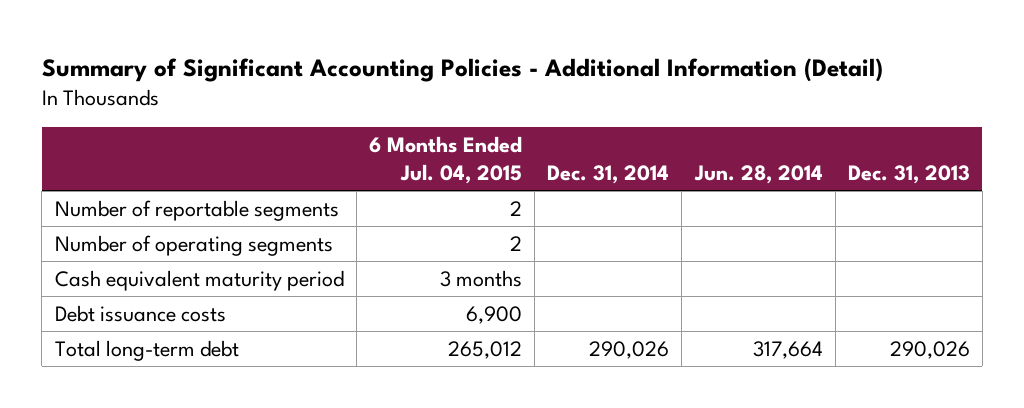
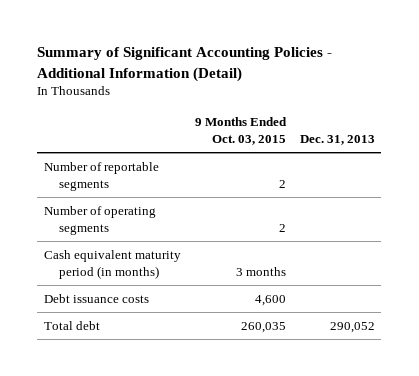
- | 6 Months Ended Jul. 04, 2015 | Dec. 31, 2014 | Jun. 28, 2014 | Dec. 31, 2013
+ | 9 Months Ended Oct. 03, 2015 | Dec. 31, 2013
- Cash equivalent maturity period | 3 months | | |
+ Cash equivalent maturity period (in months) | 3 months |
- Total long-term debt | 265,012 | 290,026 | 317,664 | 290,026
+ Total debt | 260,035 | 290,052

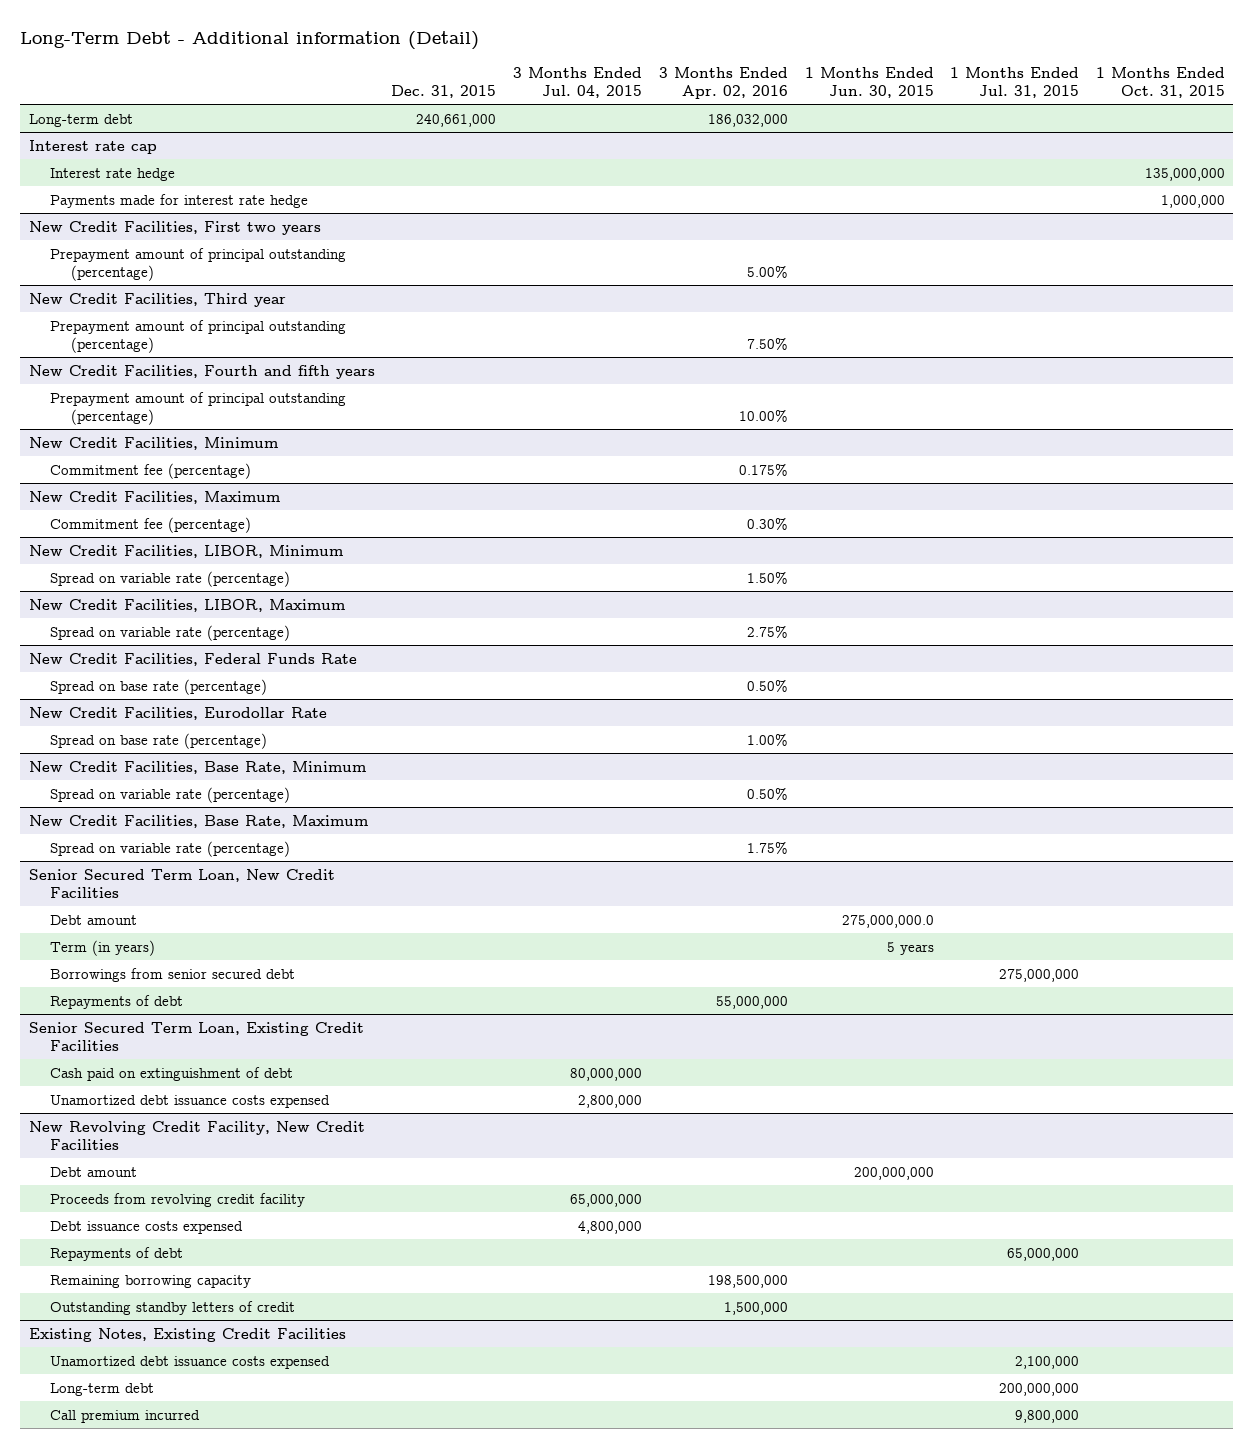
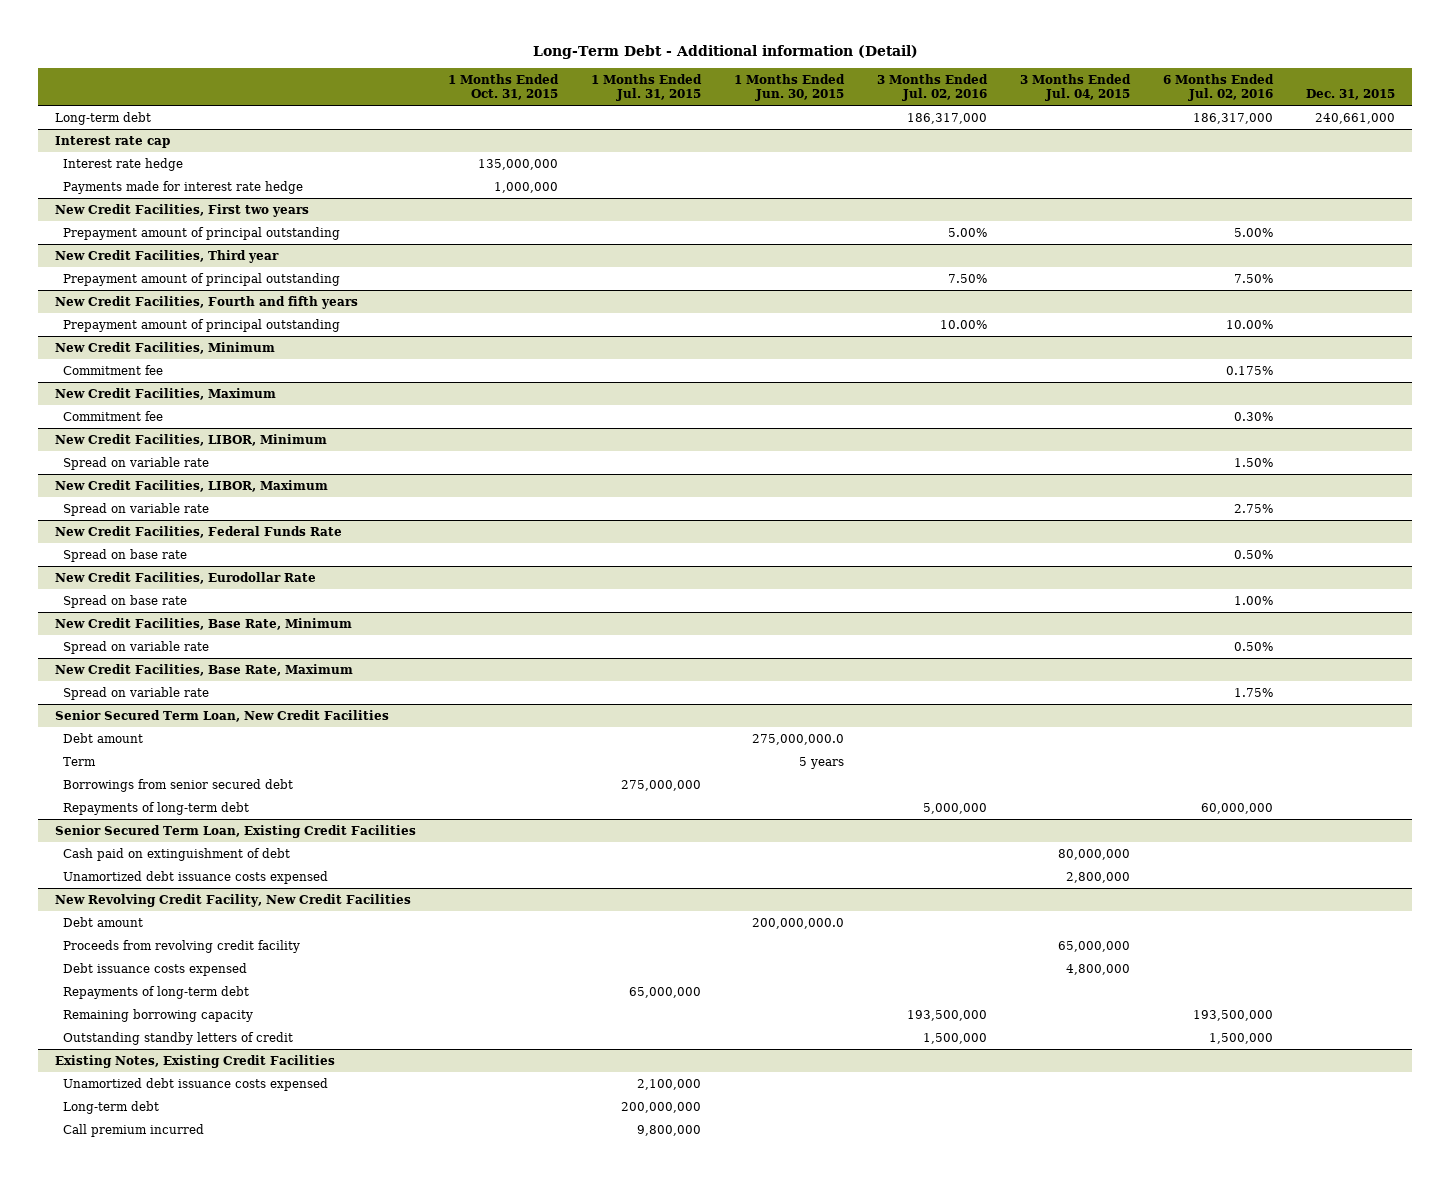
- | Dec. 31, 2015 | 3 Months Ended Jul. 04, 2015 | 3 Months Ended Apr. 02, 2016 | 1 Months Ended Jun. 30, 2015 | 1 Months Ended Jul. 31, 2015 | 1 Months Ended Oct. 31, 2015
+ | 1 Months Ended Oct. 31, 2015 | 1 Months Ended Jul. 31, 2015 | 1 Months Ended Jun. 30, 2015 | 3 Months Ended Jul. 02, 2016 | 3 Months Ended Jul. 04, 2015 | 6 Months Ended Jul. 02, 2016 | Dec. 31, 2015
@ New Credit Facilities, First two years
- Prepayment amount of principal outstanding (percentage) | | | 5.00% | | |
+ Prepayment amount of principal outstanding | | | | 5.00% | | 5.00% |
@ New Credit Facilities, Third year
- Prepayment amount of principal outstanding (percentage) | | | 7.50% | | |
+ Prepayment amount of principal outstanding | | | | 7.50% | | 7.50% |
@ New Credit Facilities, Fourth and fifth years
- Prepayment amount of principal outstanding (percentage) | | | 10.00% | | |
+ Prepayment amount of principal outstanding | | | | 10.00% | | 10.00% |
@ New Credit Facilities, Minimum
- Commitment fee (percentage) | | | 0.175% | | |
+ Commitment fee | | | | | | 0.175% |
@ New Credit Facilities, Maximum
- Commitment fee (percentage) | | | 0.30% | | |
+ Commitment fee | | | | | | 0.30% |
@ New Credit Facilities, LIBOR, Minimum
- Spread on variable rate (percentage) | | | 1.50% | | |
+ Spread on variable rate | | | | | | 1.50% |
@ New Credit Facilities, LIBOR, Maximum
- Spread on variable rate (percentage) | | | 2.75% | | |
+ Spread on variable rate | | | | | | 2.75% |
@ New Credit Facilities, Federal Funds Rate
- Spread on base rate (percentage) | | | 0.50% | | |
+ Spread on base rate | | | | | | 0.50% |
@ New Credit Facilities, Eurodollar Rate
- Spread on base rate (percentage) | | | 1.00% | | |
+ Spread on base rate | | | | | | 1.00% |
@ New Credit Facilities, Base Rate, Minimum
- Spread on variable rate (percentage) | | | 0.50% | | |
+ Spread on variable rate | | | | | | 0.50% |
@ New Credit Facilities, Base Rate, Maximum
- Spread on variable rate (percentage) | | | 1.75% | | |
+ Spread on variable rate | | | | | | 1.75% |
@ Senior Secured Term Loan, New Credit Facilities
- Term (in years) | | | | 5 years | |
+ Term | | | 5 years | | | |
- Repayments of debt | | | 55,000,000 | | |
+ Repayments of long-term debt | | | | 5,000,000 | | 60,000,000 |
@ New Revolving Credit Facility, New Credit Facilities
- Debt amount | | | | 200,000,000 | |
+ Debt amount | | | 200,000,000.0 | | | |
- Repayments of debt | | | | | 65,000,000 |
+ Repayments of long-term debt | | 65,000,000 | | | | |

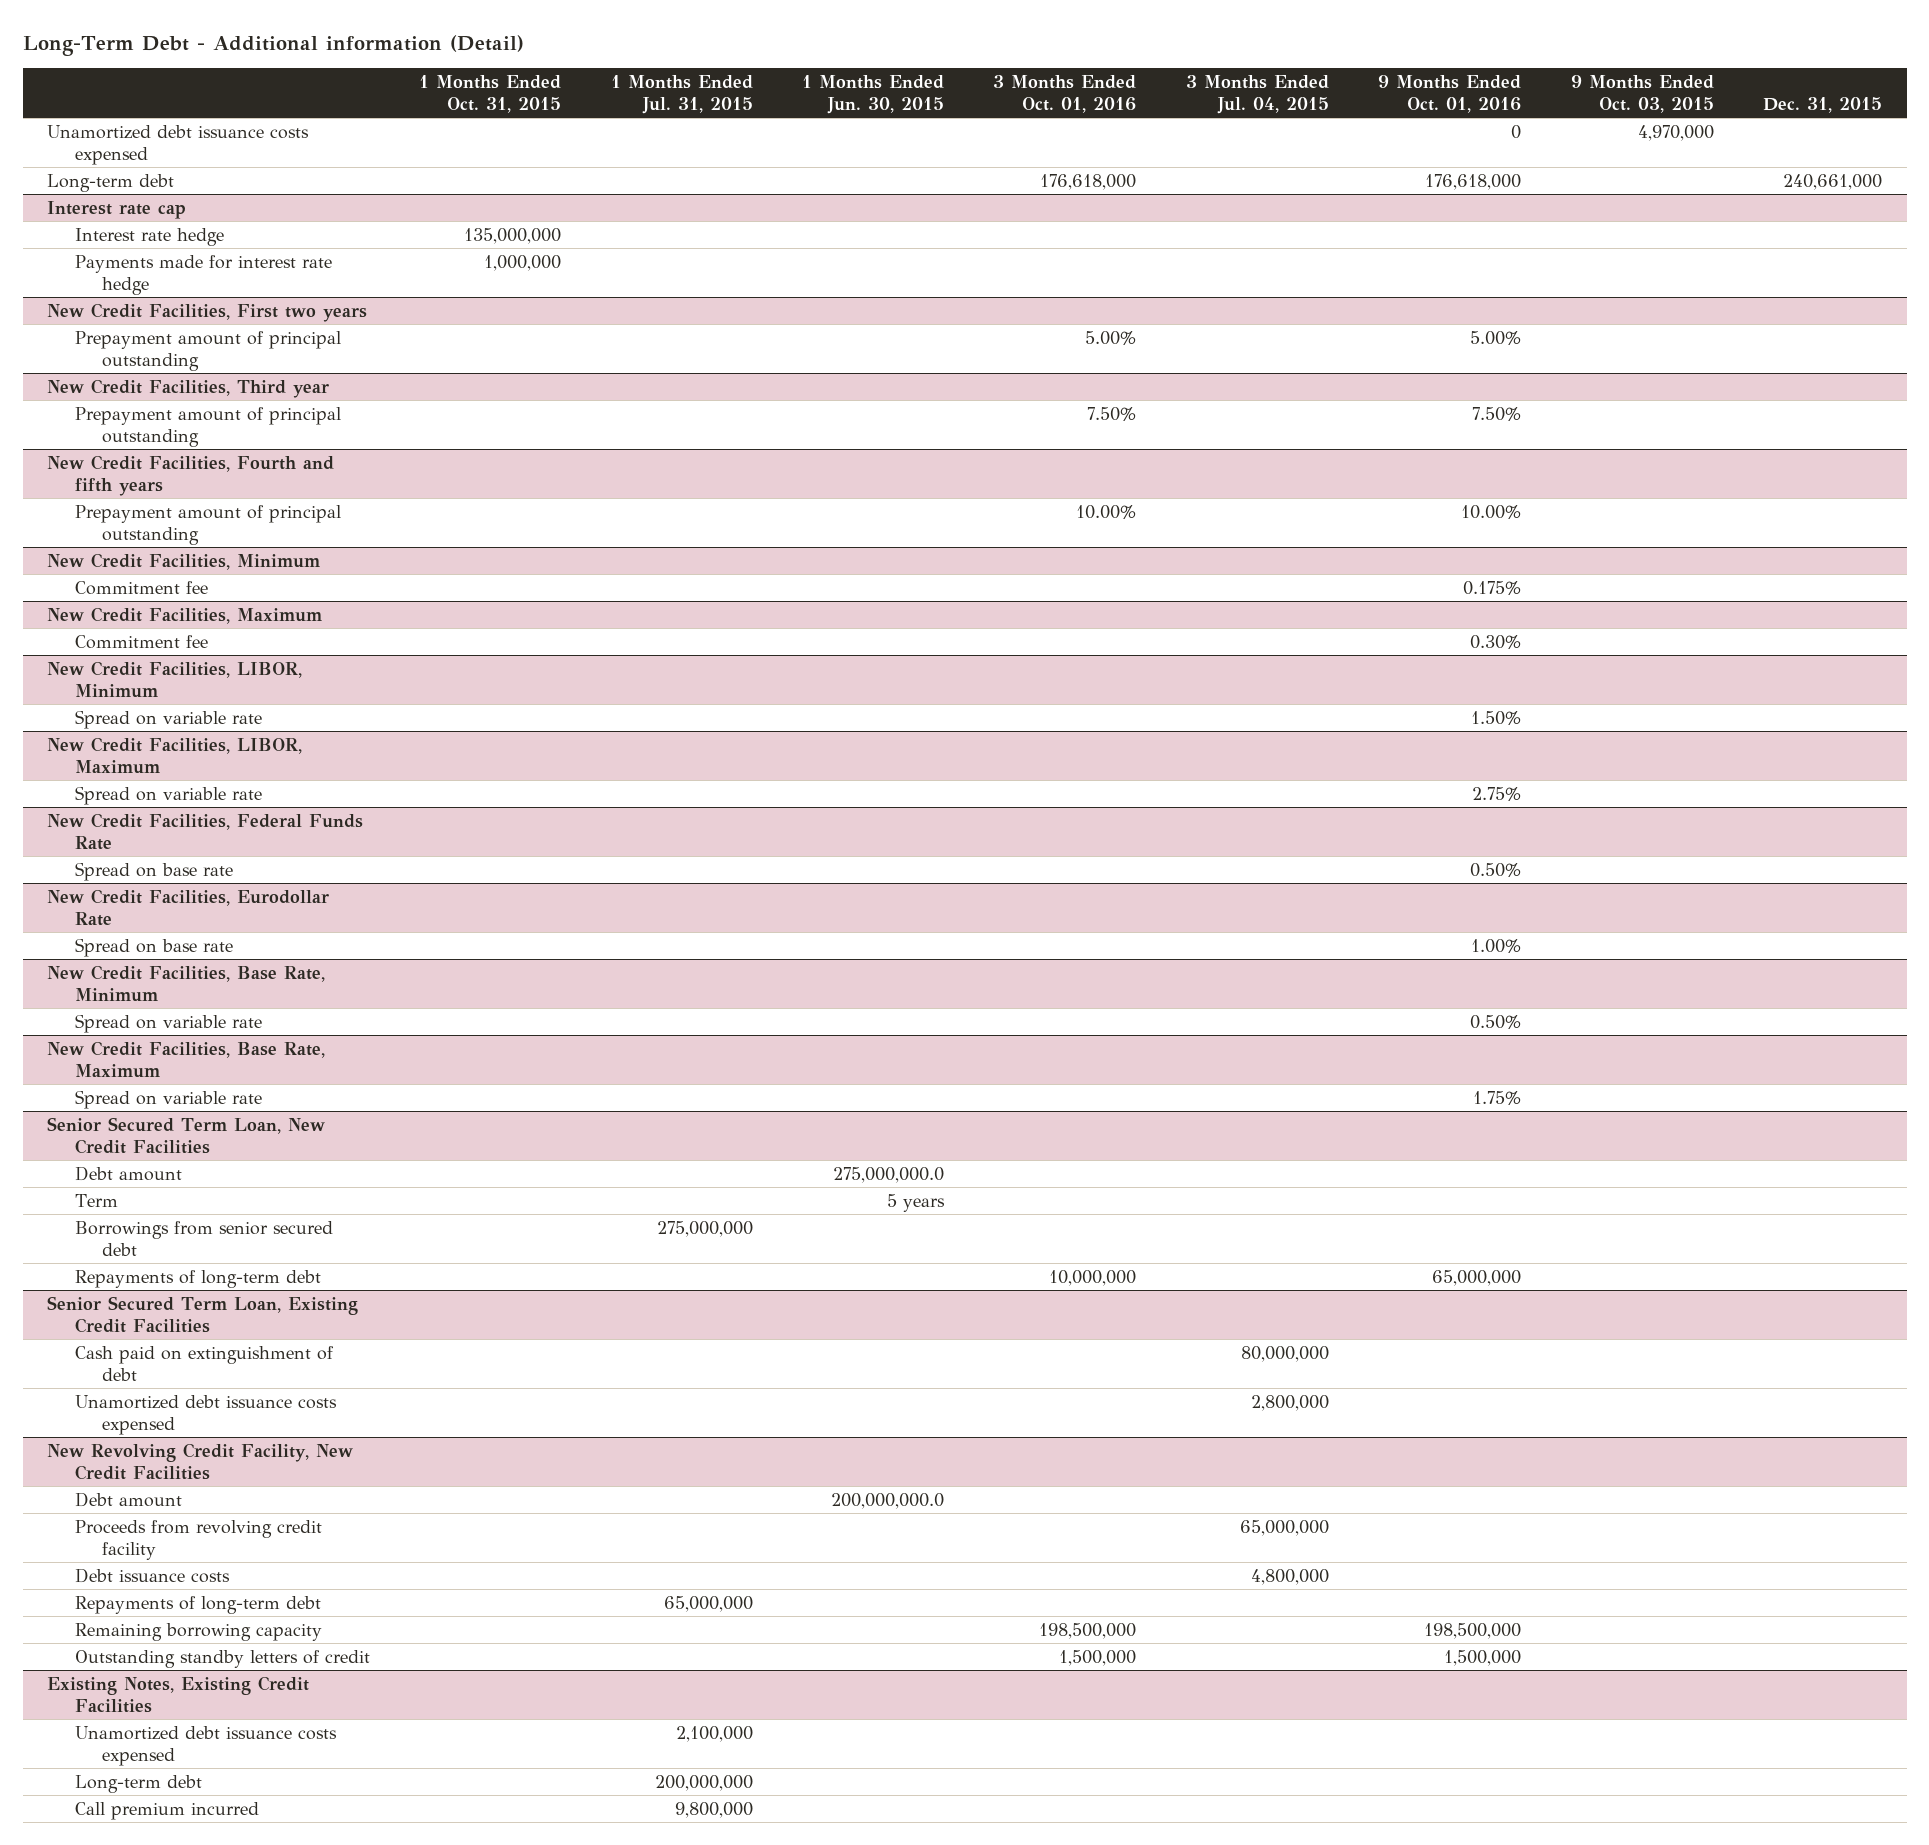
- | 1 Months Ended Oct. 31, 2015 | 1 Months Ended Jul. 31, 2015 | 1 Months Ended Jun. 30, 2015 | 3 Months Ended Jul. 02, 2016 | 3 Months Ended Jul. 04, 2015 | 6 Months Ended Jul. 02, 2016 | Dec. 31, 2015
+ | 1 Months Ended Oct. 31, 2015 | 1 Months Ended Jul. 31, 2015 | 1 Months Ended Jun. 30, 2015 | 3 Months Ended Oct. 01, 2016 | 3 Months Ended Jul. 04, 2015 | 9 Months Ended Oct. 01, 2016 | 9 Months Ended Oct. 03, 2015 | Dec. 31, 2015
+ Unamortized debt issuance costs expensed | | | | | | 0 | 4,970,000 |
@ New Revolving Credit Facility, New Credit Facilities
- Debt issuance costs expensed | | | | | 4,800,000 | |
+ Debt issuance costs | | | | | 4,800,000 | | |

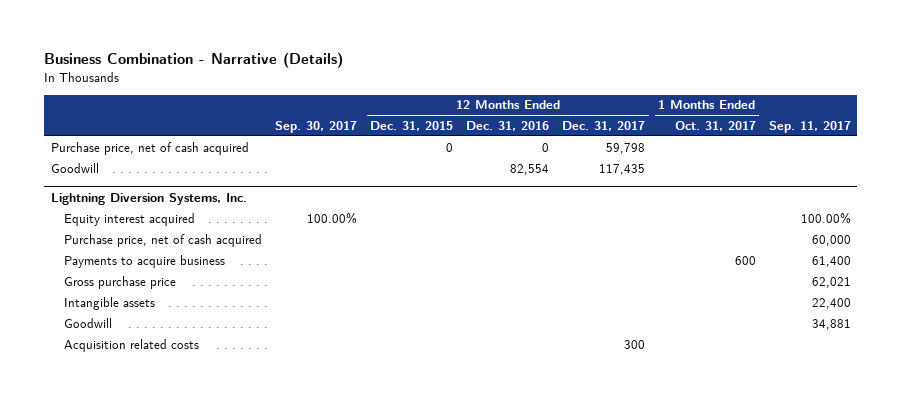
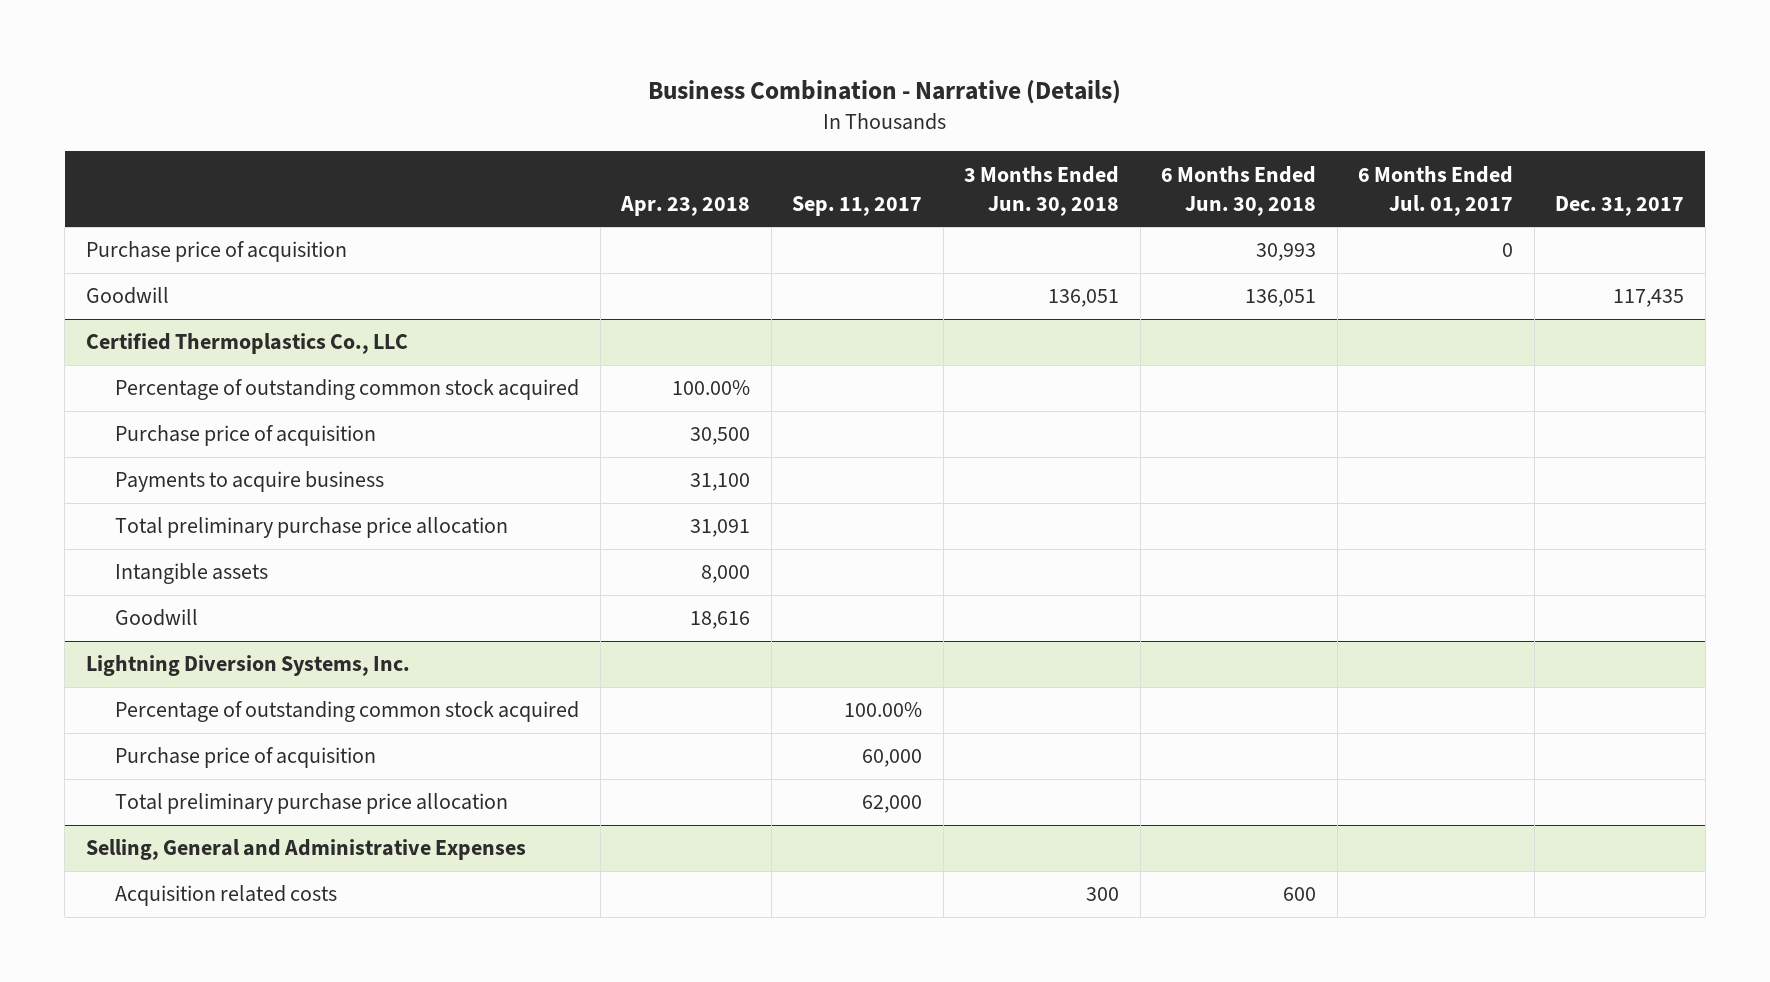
- | Sep. 30, 2017 | 12 Months Ended Dec. 31, 2015 | 12 Months Ended Dec. 31, 2016 | 12 Months Ended Dec. 31, 2017 | 1 Months Ended Oct. 31, 2017 | Sep. 11, 2017
+ | Apr. 23, 2018 | Sep. 11, 2017 | 3 Months Ended Jun. 30, 2018 | 6 Months Ended Jun. 30, 2018 | 6 Months Ended Jul. 01, 2017 | Dec. 31, 2017
- Purchase price, net of cash acquired | | 0 | 0 | 59,798 | |
+ Purchase price of acquisition | | | | 30,993 | 0 |
+ Certified Thermoplastics Co., LLC
+ Percentage of outstanding common stock acquired | 100.00% | | | | |
+ Purchase price of acquisition | 30,500 | | | | |
+ Payments to acquire business | 31,100 | | | | |
+ Total preliminary purchase price allocation | 31,091 | | | | |
+ Intangible assets | 8,000 | | | | |
+ Goodwill | 18,616 | | | | |
@ Lightning Diversion Systems, Inc.
- Equity interest acquired | 100.00% | | | | | 100.00%
- Purchase price, net of cash acquired | | | | | | 60,000
- Payments to acquire business | | | | | 600 | 61,400
- Gross purchase price | | | | | | 62,021
- Intangible assets | | | | | | 22,400
- Goodwill | | | | | | 34,881
- Acquisition related costs | | | | 300 | |
+ Percentage of outstanding common stock acquired | | 100.00% | | | |
+ Purchase price of acquisition | | 60,000 | | | |
+ Total preliminary purchase price allocation | | 62,000 | | | |
+ Selling, General and Administrative Expenses
+ Acquisition related costs | | | 300 | 600 | |

